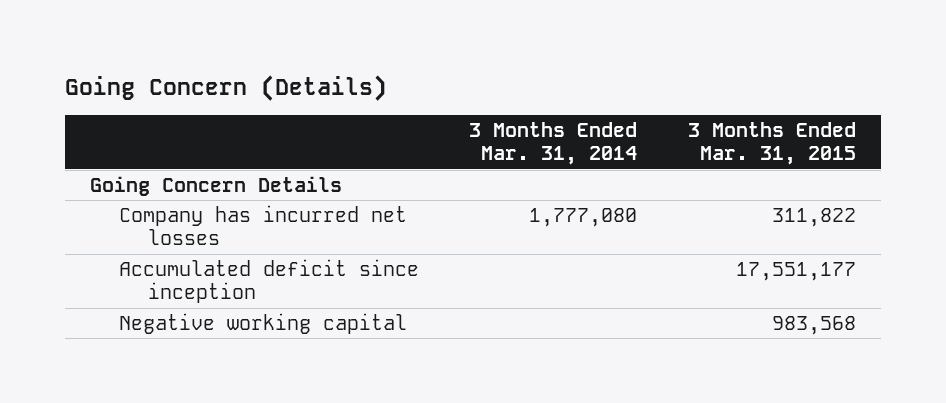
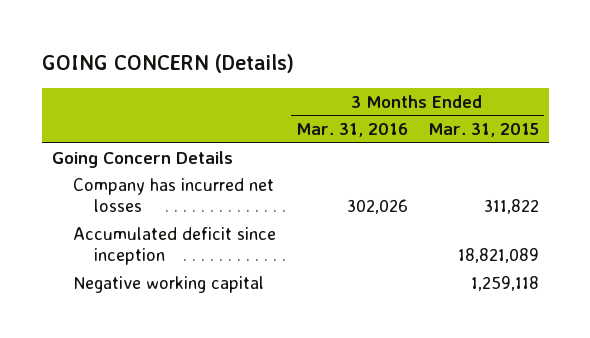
- Going Concern (Details)
+ GOING CONCERN (Details)
- | 3 Months Ended Mar. 31, 2014 | 3 Months Ended Mar. 31, 2015
+ | 3 Months Ended Mar. 31, 2016 | 3 Months Ended Mar. 31, 2015
- Accumulated deficit since inception | | 17,551,177
- Negative working capital | | 983,568
+ Accumulated deficit since inception | | 18,821,089
+ Negative working capital | | 1,259,118

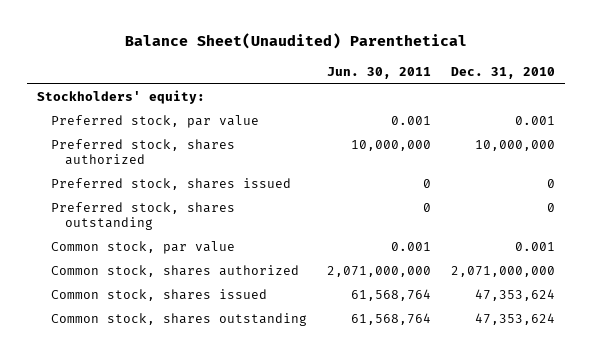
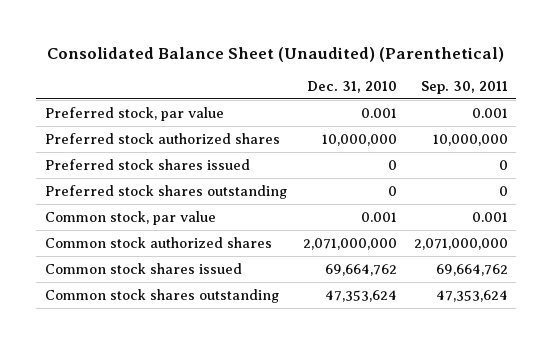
- Balance Sheet(Unaudited) Parenthetical
+ Consolidated Balance Sheet (Unaudited) (Parenthetical)
- | Jun. 30, 2011 | Dec. 31, 2010
+ | Dec. 31, 2010 | Sep. 30, 2011
- Stockholders' equity:
- Preferred stock, shares authorized | 10,000,000 | 10,000,000
- Preferred stock, shares issued | 0 | 0
- Preferred stock, shares outstanding | 0 | 0
+ Preferred stock authorized shares | 10,000,000 | 10,000,000
+ Preferred stock shares issued | 0 | 0
+ Preferred stock shares outstanding | 0 | 0
- Common stock, shares authorized | 2,071,000,000 | 2,071,000,000
- Common stock, shares issued | 61,568,764 | 47,353,624
- Common stock, shares outstanding | 61,568,764 | 47,353,624
+ Common stock authorized shares | 2,071,000,000 | 2,071,000,000
+ Common stock shares issued | 69,664,762 | 69,664,762
+ Common stock shares outstanding | 47,353,624 | 47,353,624

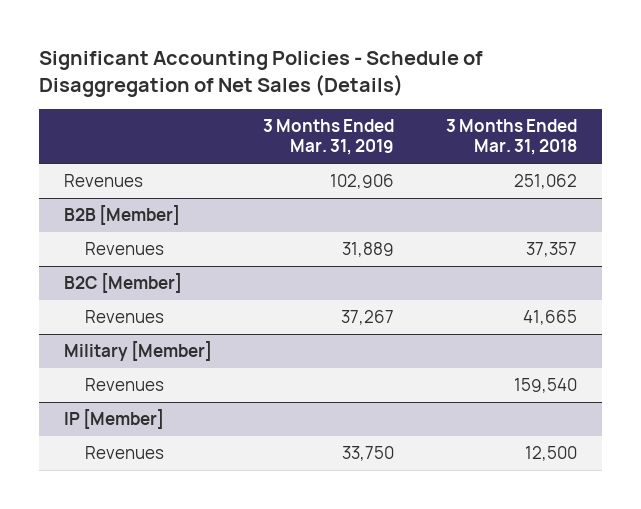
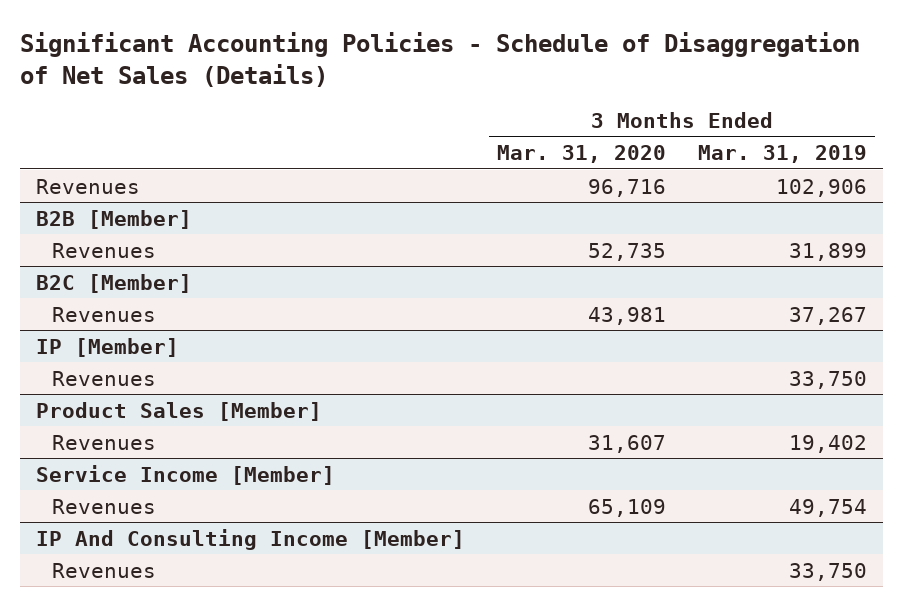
- | 3 Months Ended Mar. 31, 2019 | 3 Months Ended Mar. 31, 2018
+ | 3 Months Ended Mar. 31, 2020 | 3 Months Ended Mar. 31, 2019
@ B2B [Member]
- Revenues | 31,889 | 37,357
+ Revenues | 52,735 | 31,899
- Military [Member]
- Revenues | | 159,540
+ Product Sales [Member]
+ Revenues | 31,607 | 19,402
+ Service Income [Member]
+ Revenues | 65,109 | 49,754
+ IP And Consulting Income [Member]
+ Revenues | | 33,750

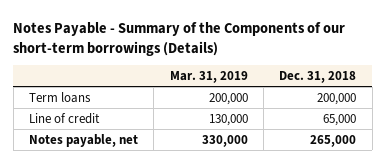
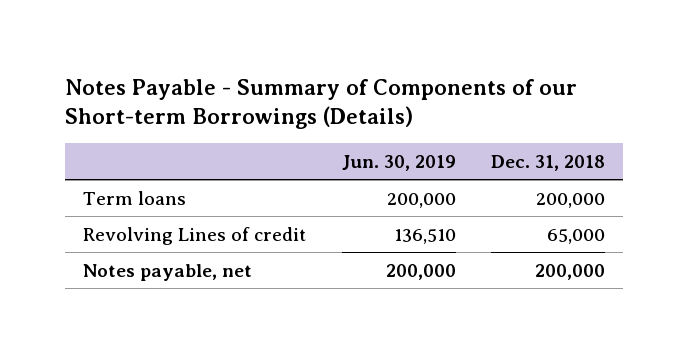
- Notes Payable - Summary of the Components of our short-term borrowings (Details)
+ Notes Payable - Summary of Components of our Short-term Borrowings (Details)
- | Mar. 31, 2019 | Dec. 31, 2018
+ | Jun. 30, 2019 | Dec. 31, 2018
- Line of credit | 130,000 | 65,000
- Notes payable, net | 330,000 | 265,000
+ Revolving Lines of credit | 136,510 | 65,000
+ Notes payable, net | 200,000 | 200,000

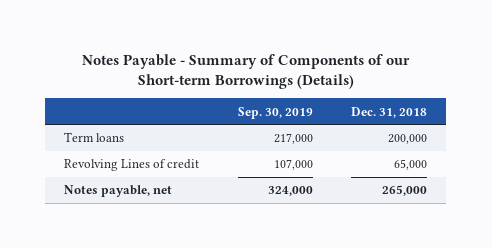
- | Jun. 30, 2019 | Dec. 31, 2018
+ | Sep. 30, 2019 | Dec. 31, 2018
- Notes payable, net | 200,000 | 200,000
+ Notes payable, net | 324,000 | 265,000

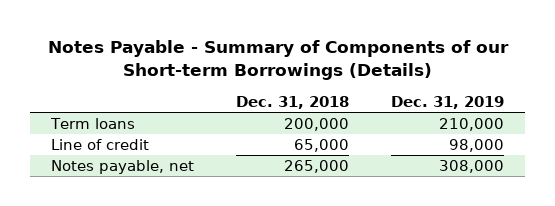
- | Sep. 30, 2019 | Dec. 31, 2018
+ | Dec. 31, 2018 | Dec. 31, 2019
- Revolving Lines of credit | 107,000 | 65,000
+ Line of credit | 65,000 | 98,000

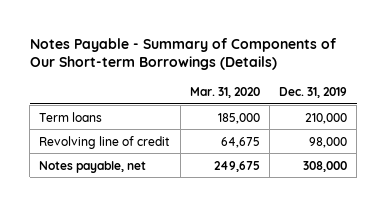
- Notes Payable - Summary of Components of our Short-term Borrowings (Details)
+ Notes Payable - Summary of Components of Our Short-term Borrowings (Details)
- | Dec. 31, 2018 | Dec. 31, 2019
+ | Mar. 31, 2020 | Dec. 31, 2019
- Line of credit | 65,000 | 98,000
+ Revolving line of credit | 64,675 | 98,000

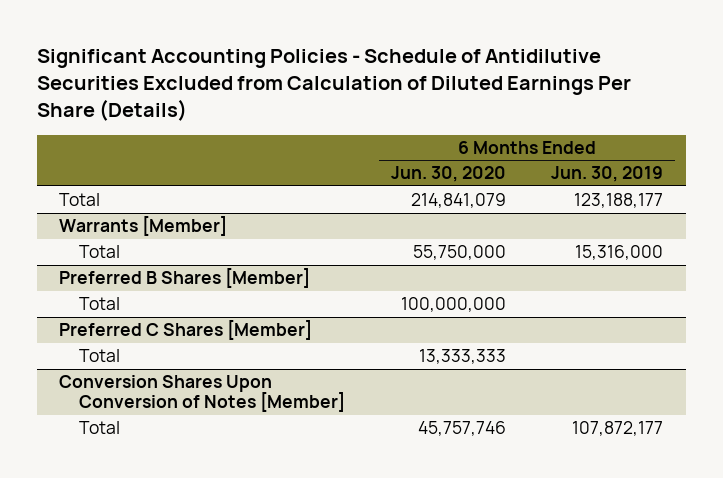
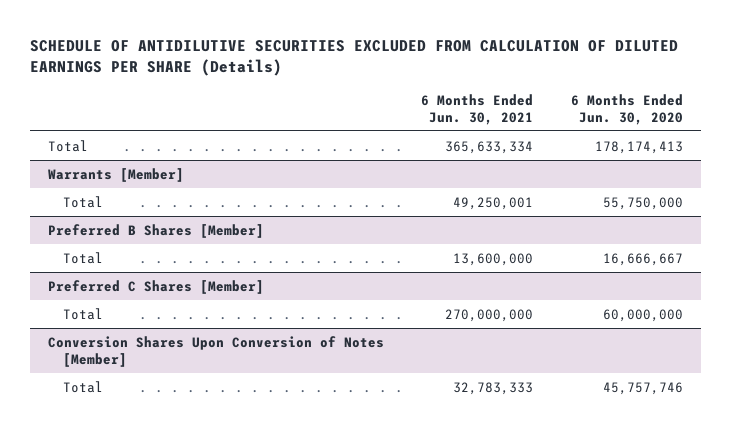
- Significant Accounting Policies - Schedule of Antidilutive Securities Excluded from Calculation of Diluted Earnings Per Share (Details)
+ SCHEDULE OF ANTIDILUTIVE SECURITIES EXCLUDED FROM CALCULATION OF DILUTED EARNINGS PER SHARE (Details)
- | 6 Months Ended Jun. 30, 2020 | 6 Months Ended Jun. 30, 2019
+ | 6 Months Ended Jun. 30, 2021 | 6 Months Ended Jun. 30, 2020
- Total | 214,841,079 | 123,188,177
+ Total | 365,633,334 | 178,174,413
@ Preferred B Shares [Member]
- Total | 100,000,000 |
+ Total | 13,600,000 | 16,666,667
@ Preferred C Shares [Member]
- Total | 13,333,333 |
+ Total | 270,000,000 | 60,000,000

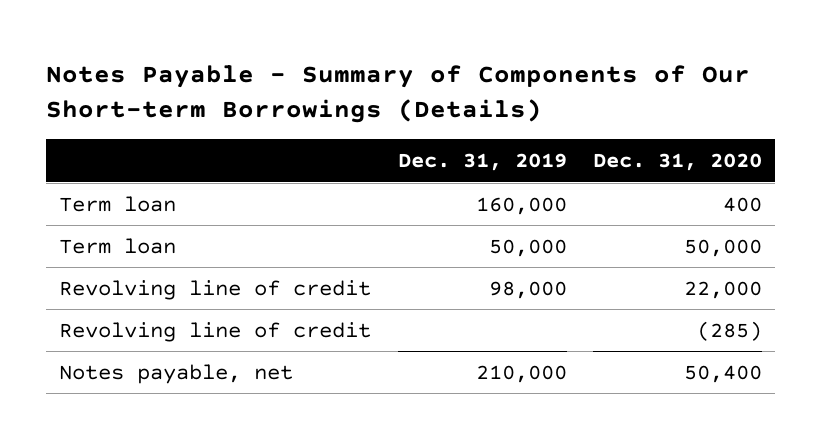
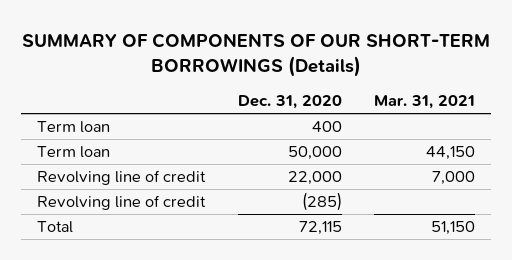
- Notes Payable - Summary of Components of Our Short-term Borrowings (Details)
+ SUMMARY OF COMPONENTS OF OUR SHORT-TERM BORROWINGS (Details)
- | Dec. 31, 2019 | Dec. 31, 2020
+ | Dec. 31, 2020 | Mar. 31, 2021
- Notes payable, net | 210,000 | 50,400
+ Total | 72,115 | 51,150

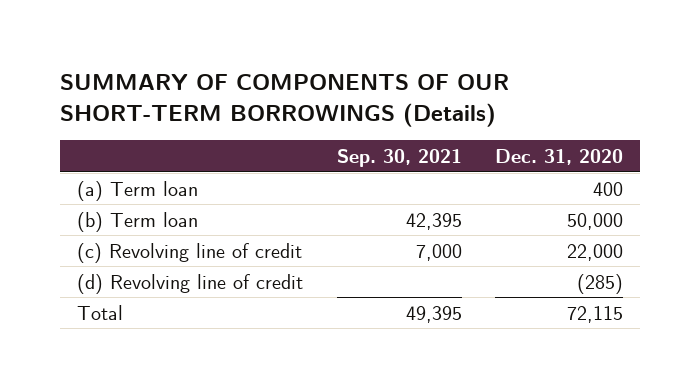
- | Dec. 31, 2020 | Mar. 31, 2021
+ | Sep. 30, 2021 | Dec. 31, 2020
- Term loan | 400 |
- Term loan | 50,000 | 44,150
- Revolving line of credit | 22,000 | 7,000
- Revolving line of credit | (285) |
+ (a) Term loan | | 400
+ (b) Term loan | 42,395 | 50,000
+ (c) Revolving line of credit | 7,000 | 22,000
+ (d) Revolving line of credit | | (285)

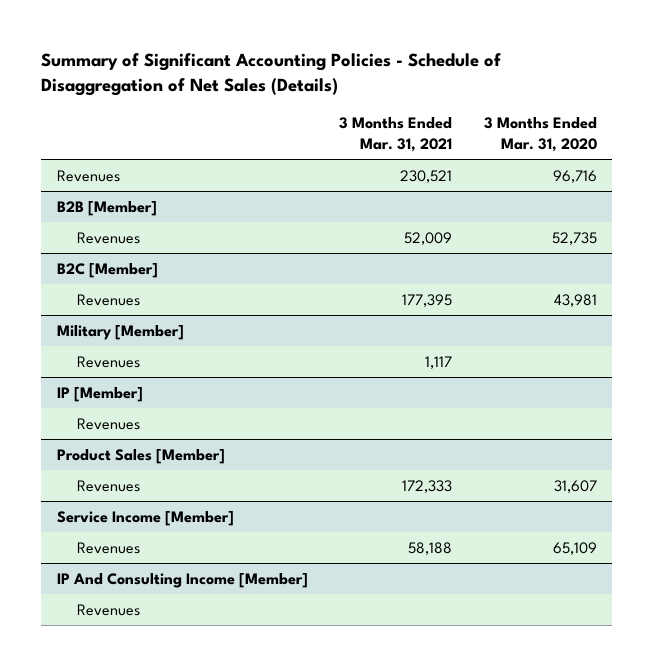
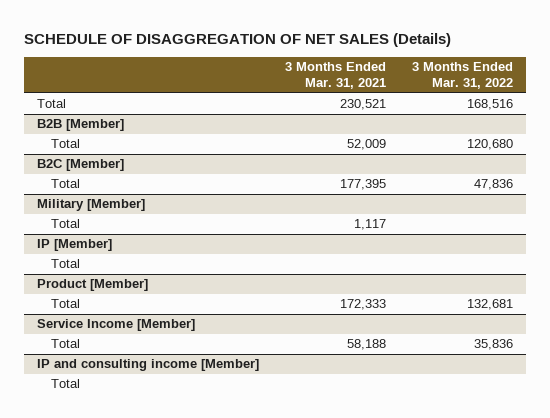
- Summary of Significant Accounting Policies - Schedule of Disaggregation of Net Sales (Details)
+ SCHEDULE OF DISAGGREGATION OF NET SALES (Details)
- | 3 Months Ended Mar. 31, 2021 | 3 Months Ended Mar. 31, 2020
+ | 3 Months Ended Mar. 31, 2021 | 3 Months Ended Mar. 31, 2022
- Revenues | 230,521 | 96,716
+ Total | 230,521 | 168,516
@ B2B [Member]
- Revenues | 52,009 | 52,735
+ Total | 52,009 | 120,680
@ B2C [Member]
- Revenues | 177,395 | 43,981
+ Total | 177,395 | 47,836
@ Military [Member]
- Revenues | 1,117 |
+ Total | 1,117 |
@ IP [Member]
- Revenues
- Product Sales [Member]
- Revenues | 172,333 | 31,607
@ IP [Member]
+ Total
+ Product [Member]
+ Total | 172,333 | 132,681
@ Service Income [Member]
- Revenues | 58,188 | 65,109
- IP And Consulting Income [Member]
- Revenues
@ Service Income [Member]
+ Total | 58,188 | 35,836
+ IP and consulting income [Member]
+ Total

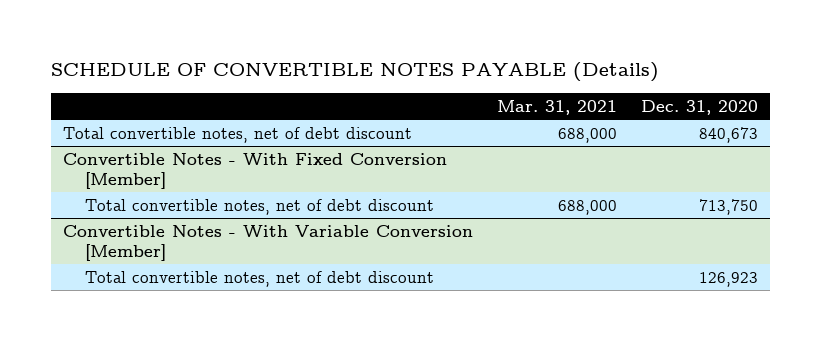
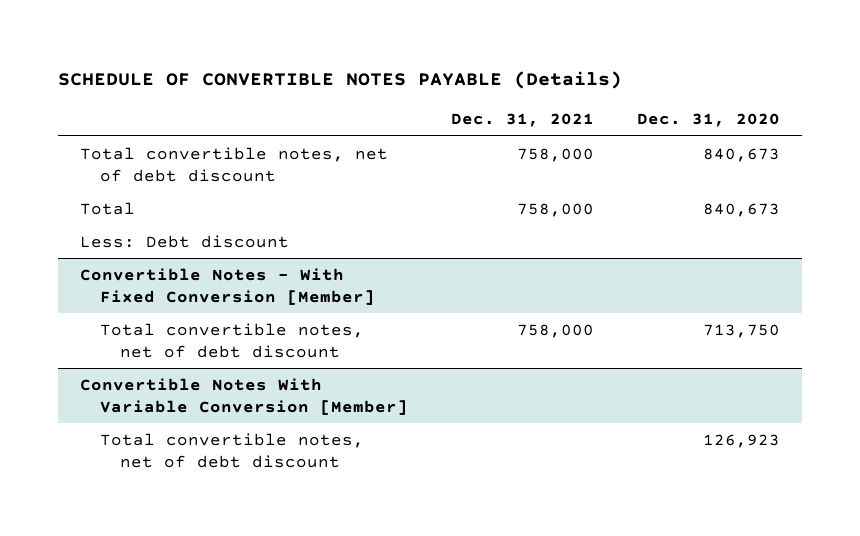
- | Mar. 31, 2021 | Dec. 31, 2020
+ | Dec. 31, 2021 | Dec. 31, 2020
+ Total | 758,000 | 840,673
+ Less: Debt discount
- Convertible Notes - With Variable Conversion [Member]
+ Convertible Notes With Variable Conversion [Member]

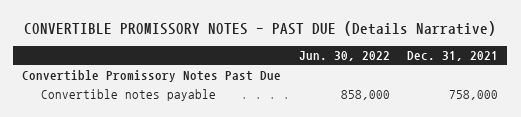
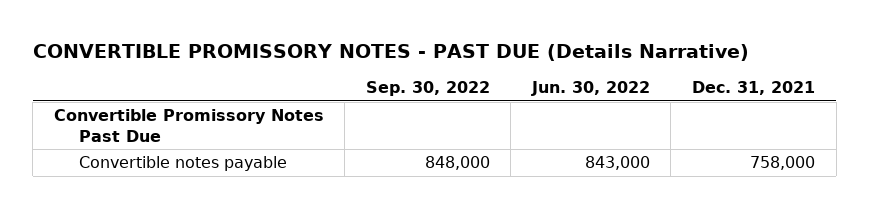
- | Jun. 30, 2022 | Dec. 31, 2021
+ | Sep. 30, 2022 | Jun. 30, 2022 | Dec. 31, 2021
- Convertible notes payable | 858,000 | 758,000
+ Convertible notes payable | 848,000 | 843,000 | 758,000

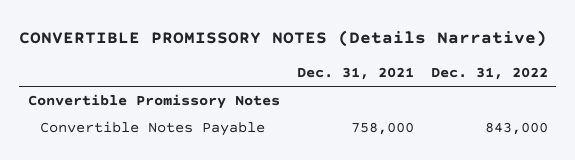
- CONVERTIBLE PROMISSORY NOTES - PAST DUE (Details Narrative)
+ CONVERTIBLE PROMISSORY NOTES (Details Narrative)
- | Sep. 30, 2022 | Jun. 30, 2022 | Dec. 31, 2021
+ | Dec. 31, 2021 | Dec. 31, 2022
- Convertible Promissory Notes Past Due
- Convertible notes payable | 848,000 | 843,000 | 758,000
+ Convertible Promissory Notes
+ Convertible Notes Payable | 758,000 | 843,000

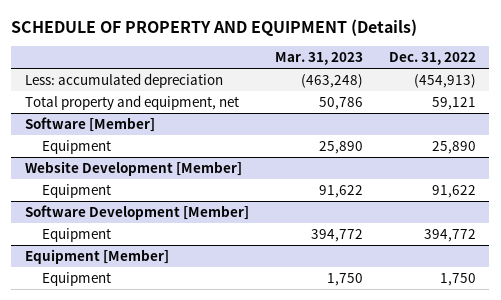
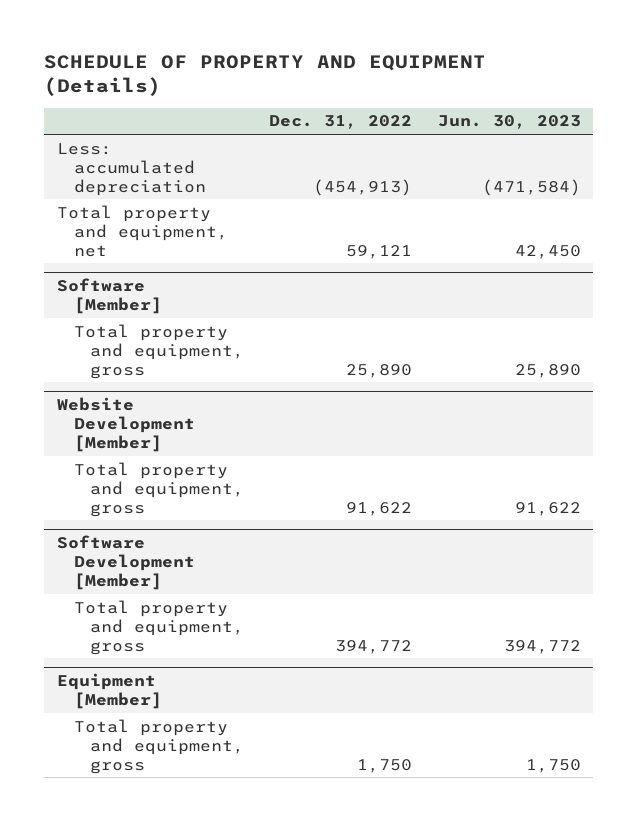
- | Mar. 31, 2023 | Dec. 31, 2022
+ | Dec. 31, 2022 | Jun. 30, 2023
@ Software [Member]
- Equipment | 25,890 | 25,890
+ Total property and equipment, gross | 25,890 | 25,890
@ Website Development [Member]
- Equipment | 91,622 | 91,622
+ Total property and equipment, gross | 91,622 | 91,622
@ Software Development [Member]
- Equipment | 394,772 | 394,772
+ Total property and equipment, gross | 394,772 | 394,772
@ Equipment [Member]
- Equipment | 1,750 | 1,750
+ Total property and equipment, gross | 1,750 | 1,750

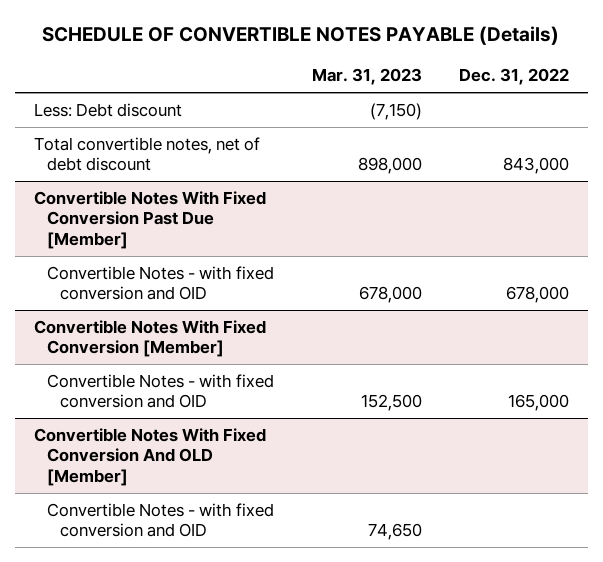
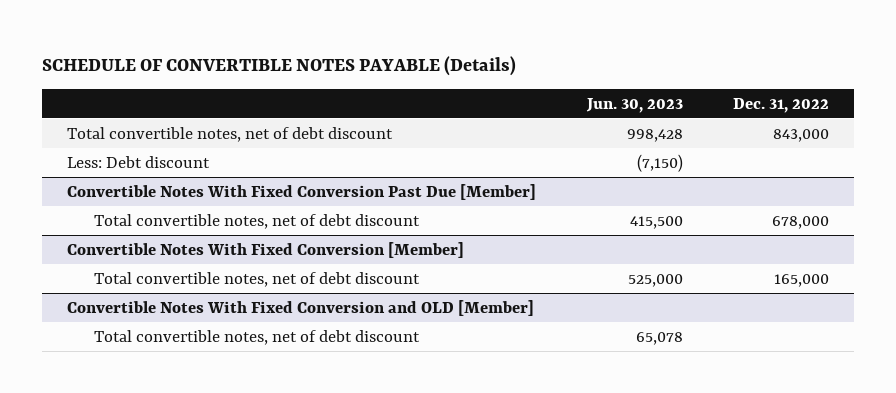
- | Mar. 31, 2023 | Dec. 31, 2022
+ | Jun. 30, 2023 | Dec. 31, 2022
moved down: Less: Debt discount | (7,150) |
@ Convertible Notes With Fixed Conversion Past Due [Member]
- Convertible Notes - with fixed conversion and OID | 678,000 | 678,000
+ Total convertible notes, net of debt discount | 415,500 | 678,000
@ Convertible Notes With Fixed Conversion [Member]
- Convertible Notes - with fixed conversion and OID | 152,500 | 165,000
- Convertible Notes With Fixed Conversion And OLD [Member]
- Convertible Notes - with fixed conversion and OID | 74,650 |
@ Convertible Notes With Fixed Conversion [Member]
+ Total convertible notes, net of debt discount | 525,000 | 165,000
+ Convertible Notes With Fixed Conversion and OLD [Member]
+ Total convertible notes, net of debt discount | 65,078 |

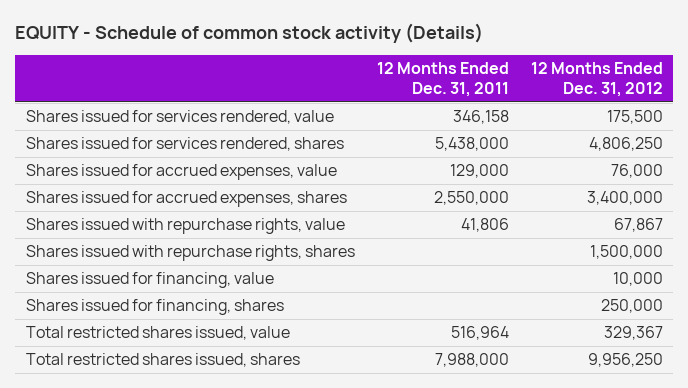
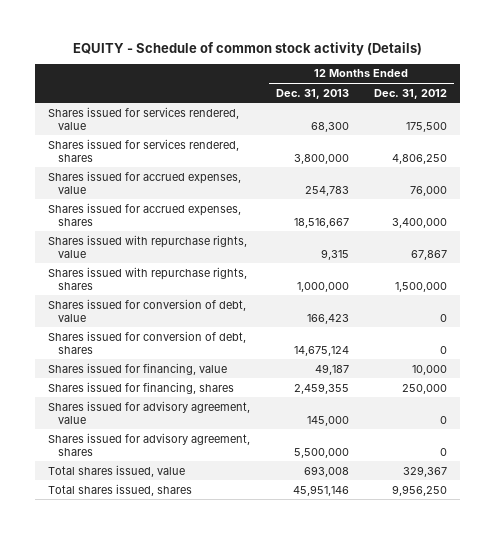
- | 12 Months Ended Dec. 31, 2011 | 12 Months Ended Dec. 31, 2012
+ | 12 Months Ended Dec. 31, 2013 | 12 Months Ended Dec. 31, 2012
+ Shares issued for conversion of debt, value | 166,423 | 0
+ Shares issued for conversion of debt, shares | 14,675,124 | 0
- Total restricted shares issued, value | 516,964 | 329,367
- Total restricted shares issued, shares | 7,988,000 | 9,956,250
+ Shares issued for advisory agreement, value | 145,000 | 0
+ Shares issued for advisory agreement, shares | 5,500,000 | 0
+ Total shares issued, value | 693,008 | 329,367
+ Total shares issued, shares | 45,951,146 | 9,956,250

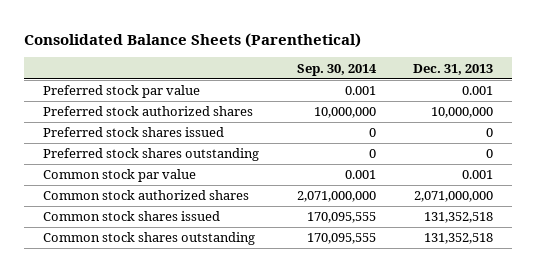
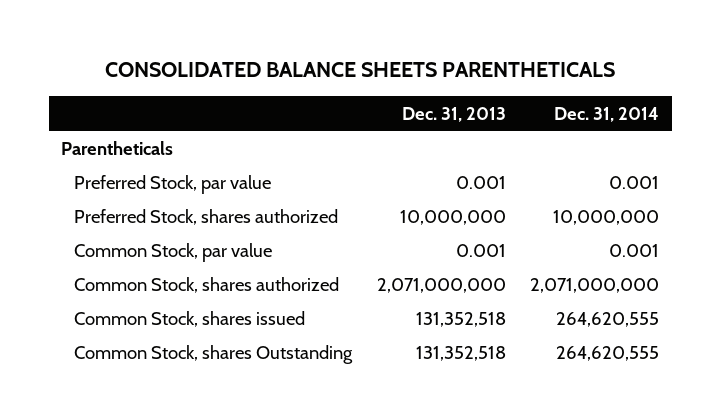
- Consolidated Balance Sheets (Parenthetical)
+ CONSOLIDATED BALANCE SHEETS PARENTHETICALS
- | Sep. 30, 2014 | Dec. 31, 2013
+ | Dec. 31, 2013 | Dec. 31, 2014
- Preferred stock par value | 0.001 | 0.001
- Preferred stock authorized shares | 10,000,000 | 10,000,000
- Preferred stock shares issued | 0 | 0
- Preferred stock shares outstanding | 0 | 0
- Common stock par value | 0.001 | 0.001
- Common stock authorized shares | 2,071,000,000 | 2,071,000,000
- Common stock shares issued | 170,095,555 | 131,352,518
- Common stock shares outstanding | 170,095,555 | 131,352,518
+ Parentheticals
+ Preferred Stock, par value | 0.001 | 0.001
+ Preferred Stock, shares authorized | 10,000,000 | 10,000,000
+ Common Stock, par value | 0.001 | 0.001
+ Common Stock, shares authorized | 2,071,000,000 | 2,071,000,000
+ Common Stock, shares issued | 131,352,518 | 264,620,555
+ Common Stock, shares Outstanding | 131,352,518 | 264,620,555

